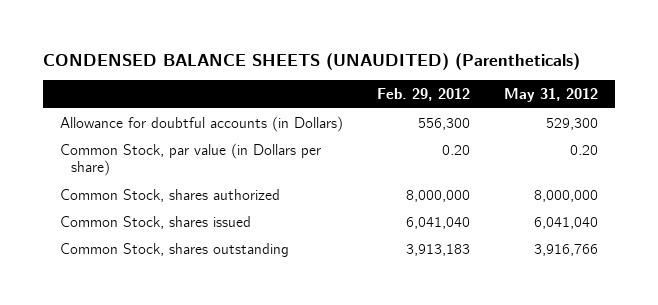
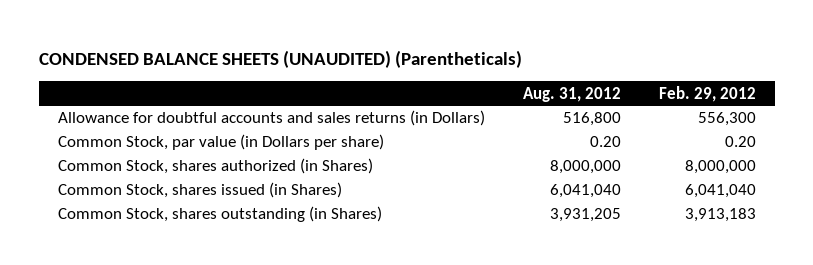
- | Feb. 29, 2012 | May 31, 2012
+ | Aug. 31, 2012 | Feb. 29, 2012
- Allowance for doubtful accounts (in Dollars) | 556,300 | 529,300
+ Allowance for doubtful accounts and sales returns (in Dollars) | 516,800 | 556,300
- Common Stock, shares authorized | 8,000,000 | 8,000,000
- Common Stock, shares issued | 6,041,040 | 6,041,040
- Common Stock, shares outstanding | 3,913,183 | 3,916,766
+ Common Stock, shares authorized (in Shares) | 8,000,000 | 8,000,000
+ Common Stock, shares issued (in Shares) | 6,041,040 | 6,041,040
+ Common Stock, shares outstanding (in Shares) | 3,931,205 | 3,913,183

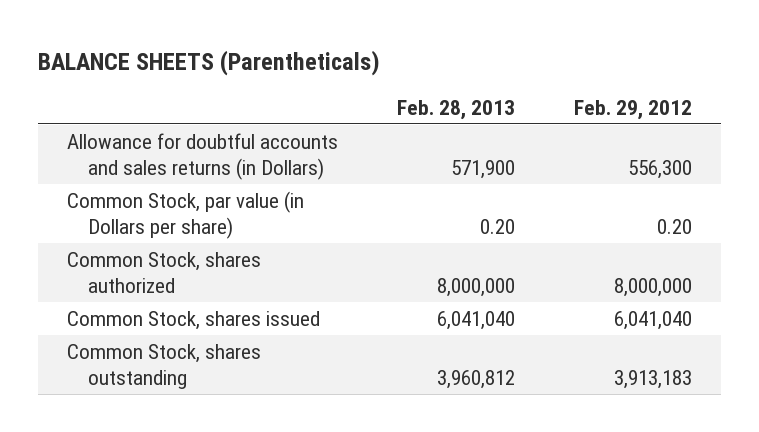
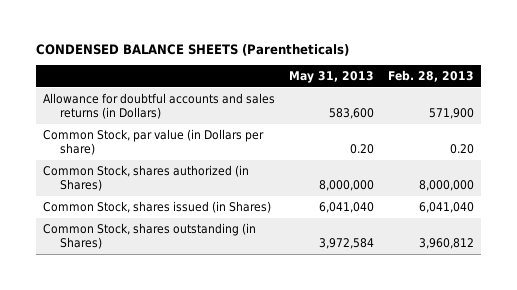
- BALANCE SHEETS (Parentheticals)
+ CONDENSED BALANCE SHEETS (Parentheticals)
- | Feb. 28, 2013 | Feb. 29, 2012
+ | May 31, 2013 | Feb. 28, 2013
- Common Stock, shares authorized | 8,000,000 | 8,000,000
- Common Stock, shares issued | 6,041,040 | 6,041,040
- Common Stock, shares outstanding | 3,960,812 | 3,913,183
+ Common Stock, shares authorized (in Shares) | 8,000,000 | 8,000,000
+ Common Stock, shares issued (in Shares) | 6,041,040 | 6,041,040
+ Common Stock, shares outstanding (in Shares) | 3,972,584 | 3,960,812

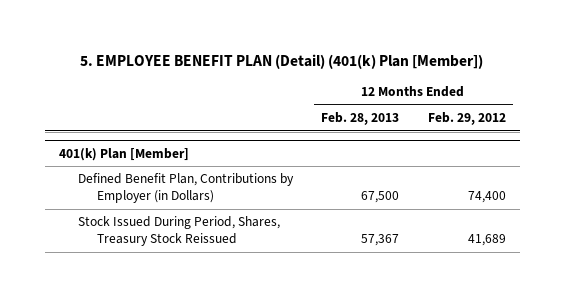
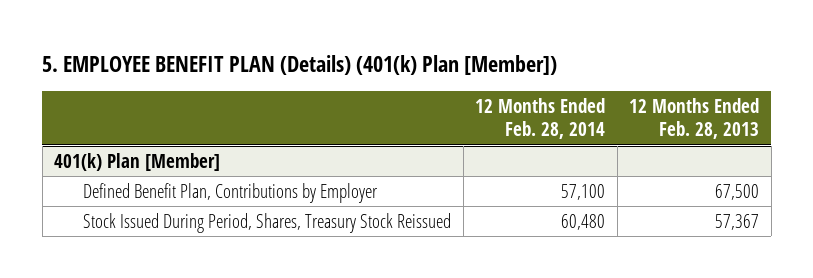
- 5. EMPLOYEE BENEFIT PLAN (Detail) (401(k) Plan [Member])
+ 5. EMPLOYEE BENEFIT PLAN (Details) (401(k) Plan [Member])
- | 12 Months Ended Feb. 28, 2013 | 12 Months Ended Feb. 29, 2012
+ | 12 Months Ended Feb. 28, 2014 | 12 Months Ended Feb. 28, 2013
@ 401(k) Plan [Member]
- Defined Benefit Plan, Contributions by Employer (in Dollars) | 67,500 | 74,400
+ Defined Benefit Plan, Contributions by Employer | 57,100 | 67,500

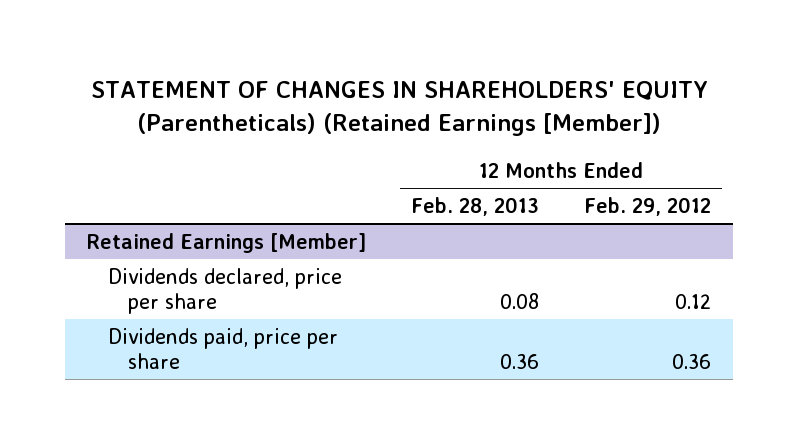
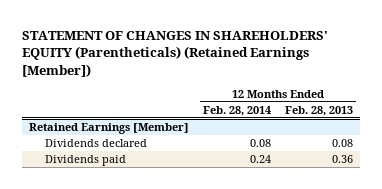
- | 12 Months Ended Feb. 28, 2013 | 12 Months Ended Feb. 29, 2012
+ | 12 Months Ended Feb. 28, 2014 | 12 Months Ended Feb. 28, 2013
@ Retained Earnings [Member]
- Dividends declared, price per share | 0.08 | 0.12
- Dividends paid, price per share | 0.36 | 0.36
+ Dividends declared | 0.08 | 0.08
+ Dividends paid | 0.24 | 0.36

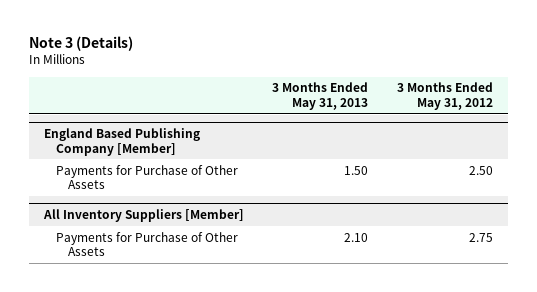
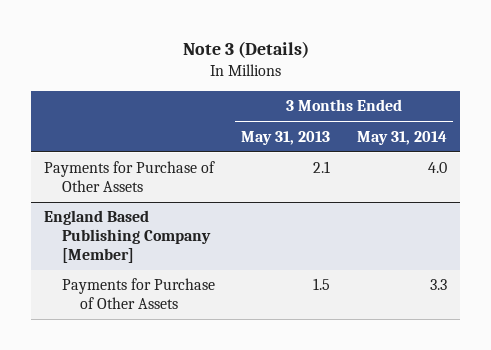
- | 3 Months Ended May 31, 2013 | 3 Months Ended May 31, 2012
+ | 3 Months Ended May 31, 2013 | 3 Months Ended May 31, 2014
+ Payments for Purchase of Other Assets | 2.1 | 4.0
@ England Based Publishing Company [Member]
- Payments for Purchase of Other Assets | 1.50 | 2.50
- All Inventory Suppliers [Member]
- Payments for Purchase of Other Assets | 2.10 | 2.75
@ England Based Publishing Company [Member]
+ Payments for Purchase of Other Assets | 1.5 | 3.3

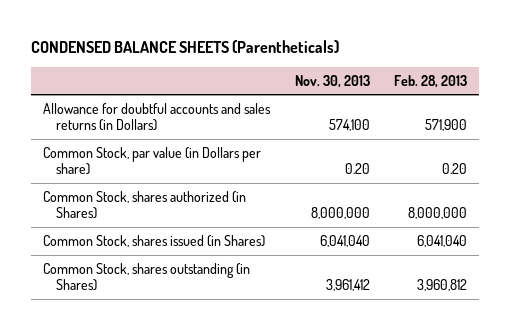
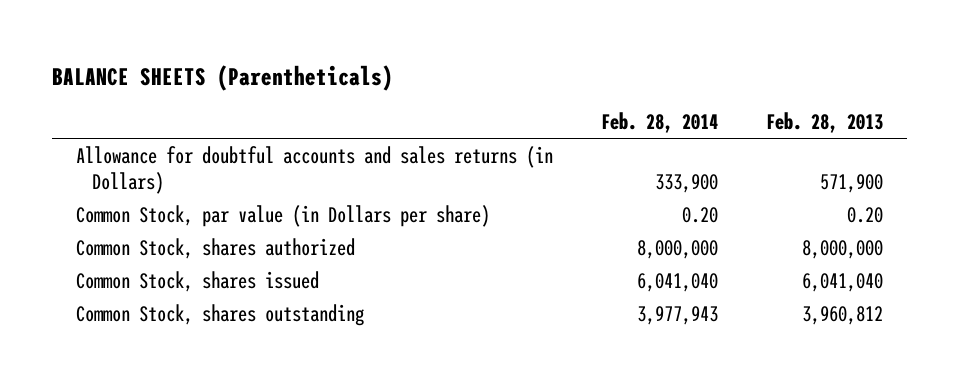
- CONDENSED BALANCE SHEETS (Parentheticals)
+ BALANCE SHEETS (Parentheticals)
- | Nov. 30, 2013 | Feb. 28, 2013
+ | Feb. 28, 2014 | Feb. 28, 2013
- Common Stock, shares authorized (in Shares) | 8,000,000 | 8,000,000
- Common Stock, shares issued (in Shares) | 6,041,040 | 6,041,040
- Common Stock, shares outstanding (in Shares) | 3,961,412 | 3,960,812
+ Common Stock, shares authorized | 8,000,000 | 8,000,000
+ Common Stock, shares issued | 6,041,040 | 6,041,040
+ Common Stock, shares outstanding | 3,977,943 | 3,960,812

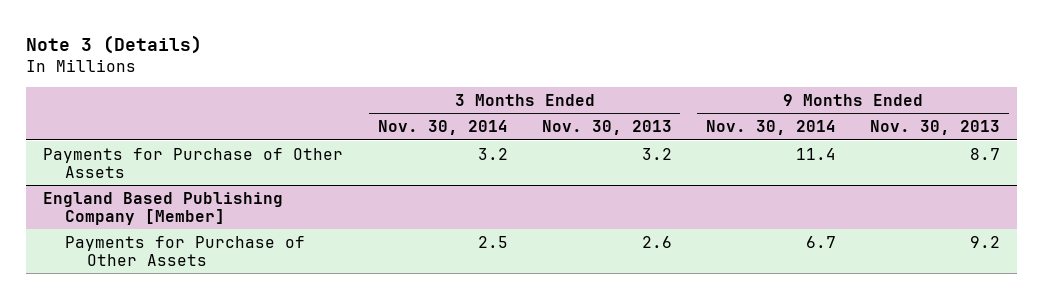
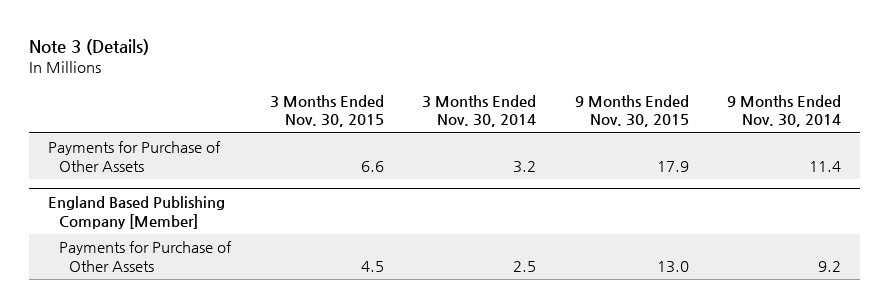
- | 3 Months Ended Nov. 30, 2014 | 3 Months Ended Nov. 30, 2013 | 9 Months Ended Nov. 30, 2014 | 9 Months Ended Nov. 30, 2013
+ | 3 Months Ended Nov. 30, 2015 | 3 Months Ended Nov. 30, 2014 | 9 Months Ended Nov. 30, 2015 | 9 Months Ended Nov. 30, 2014
@ England Based Publishing Company [Member]
- Payments for Purchase of Other Assets | 2.5 | 2.6 | 6.7 | 9.2
+ Payments for Purchase of Other Assets | 4.5 | 2.5 | 13.0 | 9.2

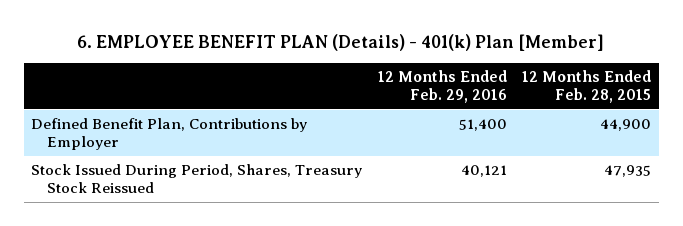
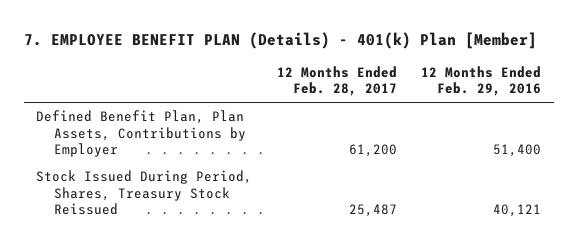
- 6. EMPLOYEE BENEFIT PLAN (Details) - 401(k) Plan [Member]
+ 7. EMPLOYEE BENEFIT PLAN (Details) - 401(k) Plan [Member]
- | 12 Months Ended Feb. 29, 2016 | 12 Months Ended Feb. 28, 2015
+ | 12 Months Ended Feb. 28, 2017 | 12 Months Ended Feb. 29, 2016
- Defined Benefit Plan, Contributions by Employer | 51,400 | 44,900
+ Defined Benefit Plan, Plan Assets, Contributions by Employer | 61,200 | 51,400

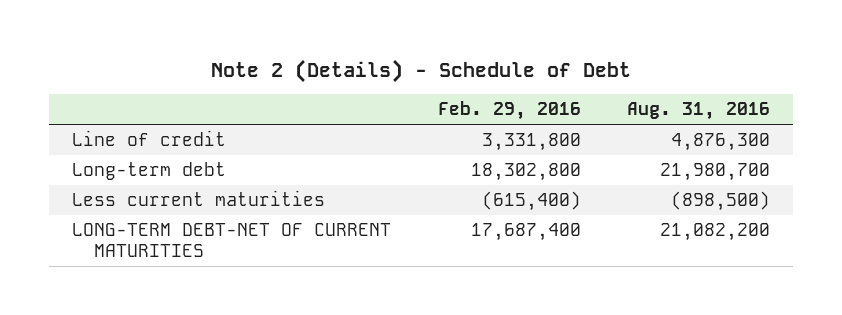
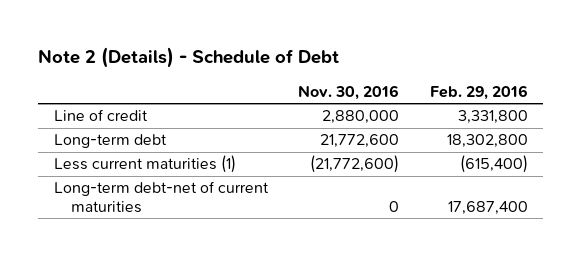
- | Feb. 29, 2016 | Aug. 31, 2016
+ | Nov. 30, 2016 | Feb. 29, 2016
- Less current maturities | (615,400) | (898,500)
- LONG-TERM DEBT-NET OF CURRENT MATURITIES | 17,687,400 | 21,082,200
+ Less current maturities (1) | (21,772,600) | (615,400)
+ Long-term debt-net of current maturities | 0 | 17,687,400

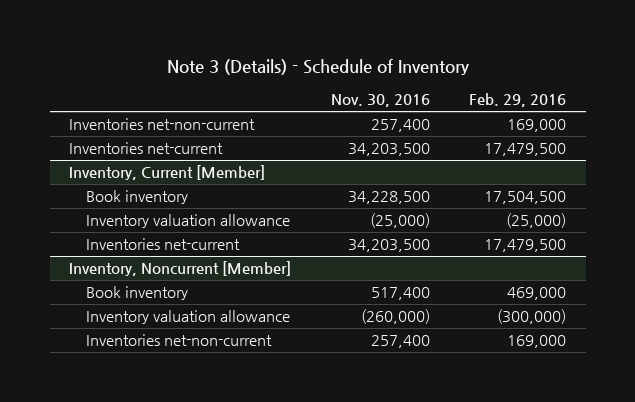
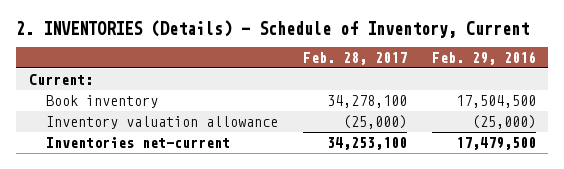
- Note 3 (Details) - Schedule of Inventory
+ 2. INVENTORIES (Details) - Schedule of Inventory, Current
- | Nov. 30, 2016 | Feb. 29, 2016
+ | Feb. 28, 2017 | Feb. 29, 2016
- Inventories net-non-current | 257,400 | 169,000
- Inventories net-current | 34,203,500 | 17,479,500
- Inventory, Current [Member]
+ Current:
- Inventory, Noncurrent [Member]
- Book inventory | 517,400 | 469,000
- Inventory valuation allowance | (260,000) | (300,000)
- Inventories net-non-current | 257,400 | 169,000

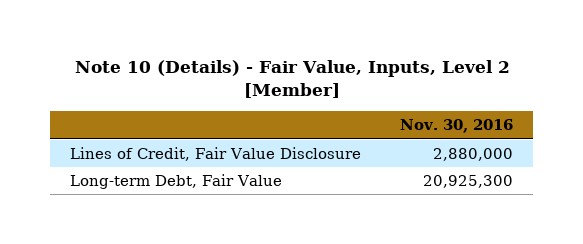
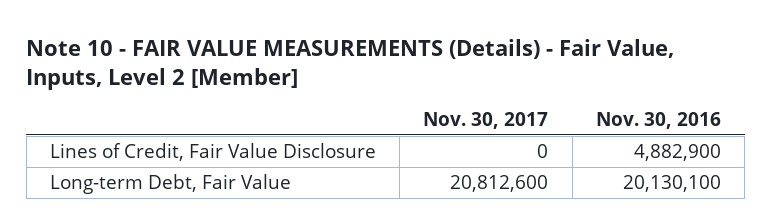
- Note 10 (Details) - Fair Value, Inputs, Level 2 [Member]
+ Note 10 - FAIR VALUE MEASUREMENTS (Details) - Fair Value, Inputs, Level 2 [Member]
- | Nov. 30, 2016
+ | Nov. 30, 2017 | Nov. 30, 2016
- Lines of Credit, Fair Value Disclosure | 2,880,000
- Long-term Debt, Fair Value | 20,925,300
+ Lines of Credit, Fair Value Disclosure | 0 | 4,882,900
+ Long-term Debt, Fair Value | 20,812,600 | 20,130,100

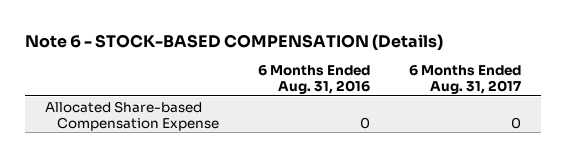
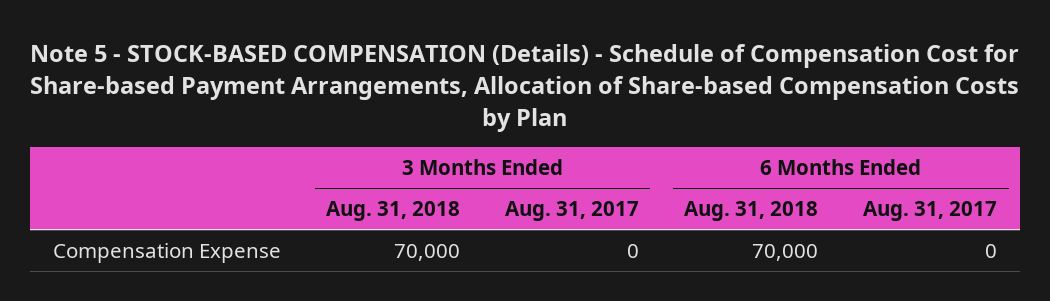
- Note 6 - STOCK-BASED COMPENSATION (Details)
+ Note 5 - STOCK-BASED COMPENSATION (Details) - Schedule of Compensation Cost for Share-based Payment Arrangements, Allocation of Share-based Compensation Costs by Plan
- | 6 Months Ended Aug. 31, 2016 | 6 Months Ended Aug. 31, 2017
+ | 3 Months Ended Aug. 31, 2018 | 3 Months Ended Aug. 31, 2017 | 6 Months Ended Aug. 31, 2018 | 6 Months Ended Aug. 31, 2017
- Allocated Share-based Compensation Expense | 0 | 0
+ Compensation Expense | 70,000 | 0 | 70,000 | 0

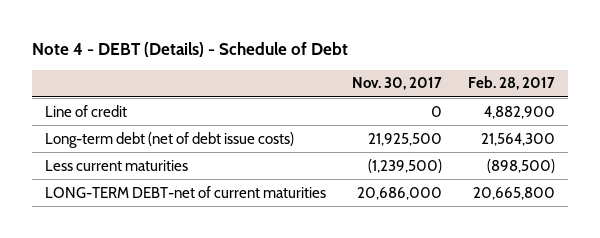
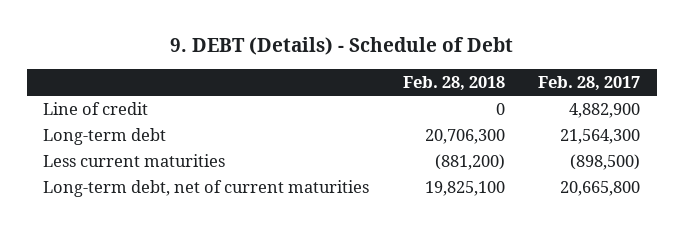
- Note 4 - DEBT (Details) - Schedule of Debt
+ 9. DEBT (Details) - Schedule of Debt
- | Nov. 30, 2017 | Feb. 28, 2017
+ | Feb. 28, 2018 | Feb. 28, 2017
- Long-term debt (net of debt issue costs) | 21,925,500 | 21,564,300
+ Long-term debt | 20,706,300 | 21,564,300
- LONG-TERM DEBT-net of current maturities | 20,686,000 | 20,665,800
+ Long-term debt, net of current maturities | 19,825,100 | 20,665,800

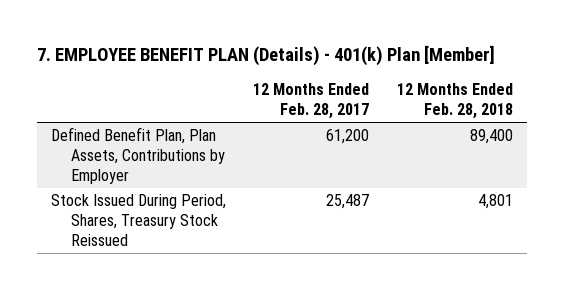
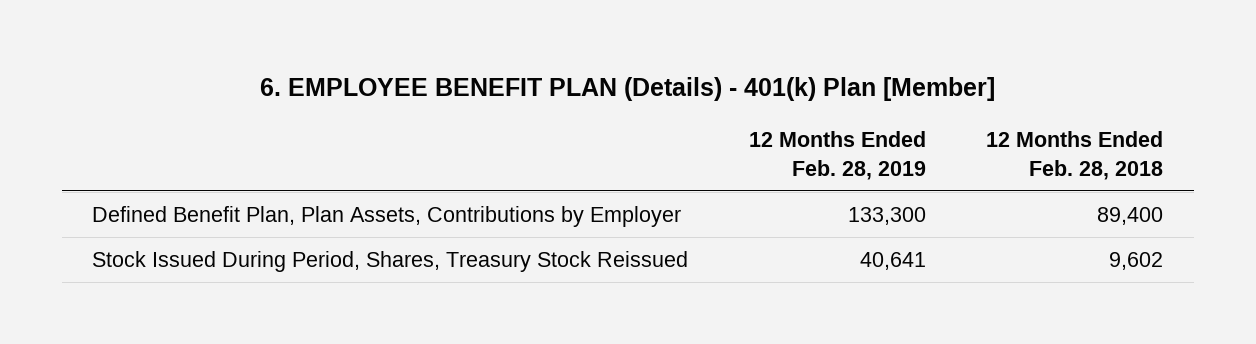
- 7. EMPLOYEE BENEFIT PLAN (Details) - 401(k) Plan [Member]
+ 6. EMPLOYEE BENEFIT PLAN (Details) - 401(k) Plan [Member]
- | 12 Months Ended Feb. 28, 2017 | 12 Months Ended Feb. 28, 2018
+ | 12 Months Ended Feb. 28, 2019 | 12 Months Ended Feb. 28, 2018
- Stock Issued During Period, Shares, Treasury Stock Reissued | 25,487 | 4,801
+ Stock Issued During Period, Shares, Treasury Stock Reissued | 40,641 | 9,602

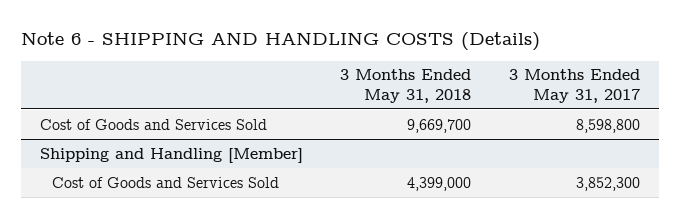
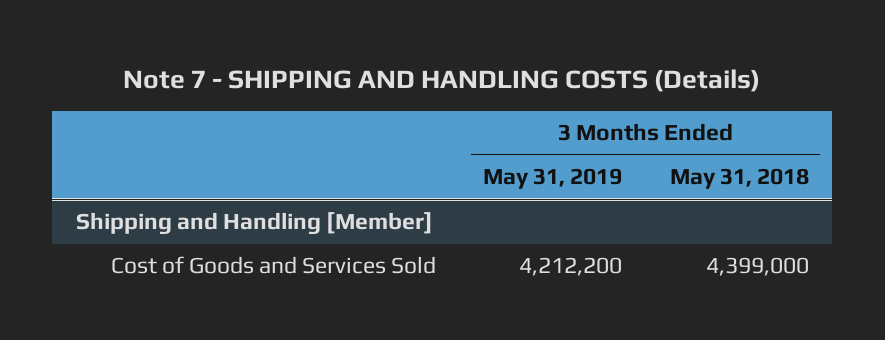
- Note 6 - SHIPPING AND HANDLING COSTS (Details)
+ Note 7 - SHIPPING AND HANDLING COSTS (Details)
- | 3 Months Ended May 31, 2018 | 3 Months Ended May 31, 2017
+ | 3 Months Ended May 31, 2019 | 3 Months Ended May 31, 2018
- Cost of Goods and Services Sold | 9,669,700 | 8,598,800

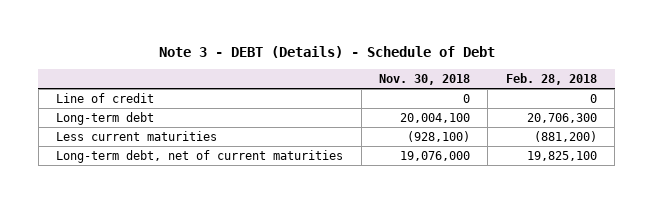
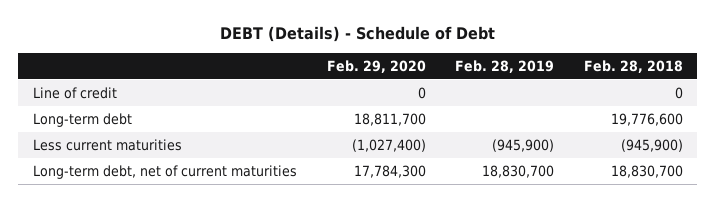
- Note 3 - DEBT (Details) - Schedule of Debt
+ DEBT (Details) - Schedule of Debt
- | Nov. 30, 2018 | Feb. 28, 2018
+ | Feb. 29, 2020 | Feb. 28, 2019 | Feb. 28, 2018
- Long-term debt | 20,004,100 | 20,706,300
- Less current maturities | (928,100) | (881,200)
- Long-term debt, net of current maturities | 19,076,000 | 19,825,100
+ Long-term debt | 18,811,700 | | 19,776,600
+ Less current maturities | (1,027,400) | (945,900) | (945,900)
+ Long-term debt, net of current maturities | 17,784,300 | 18,830,700 | 18,830,700

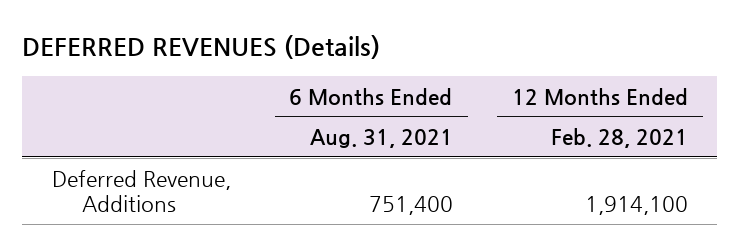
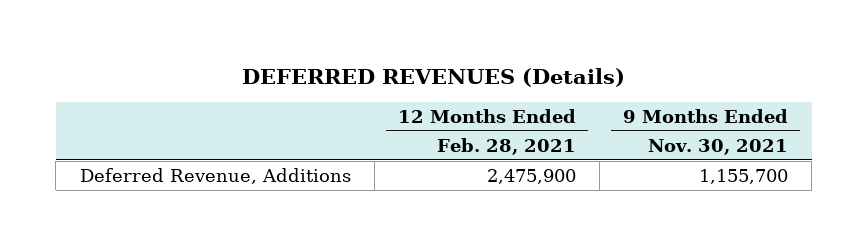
- | 6 Months Ended Aug. 31, 2021 | 12 Months Ended Feb. 28, 2021
+ | 12 Months Ended Feb. 28, 2021 | 9 Months Ended Nov. 30, 2021
- Deferred Revenue, Additions | 751,400 | 1,914,100
+ Deferred Revenue, Additions | 2,475,900 | 1,155,700

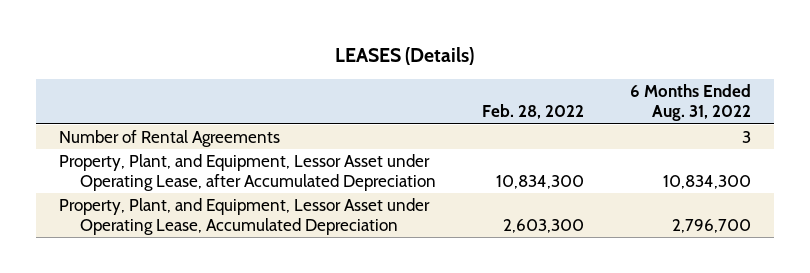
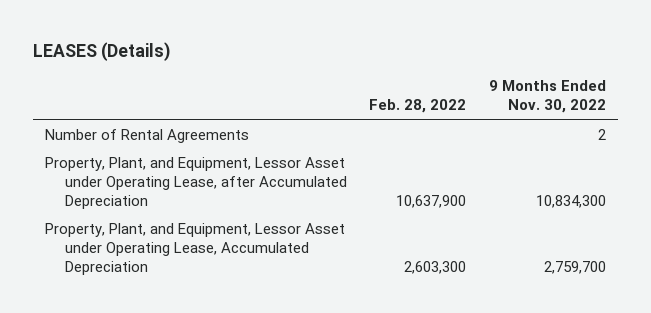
- | Feb. 28, 2022 | 6 Months Ended Aug. 31, 2022
+ | Feb. 28, 2022 | 9 Months Ended Nov. 30, 2022
- Property, Plant, and Equipment, Lessor Asset under Operating Lease, after Accumulated Depreciation | 10,834,300 | 10,834,300
+ Property, Plant, and Equipment, Lessor Asset under Operating Lease, after Accumulated Depreciation | 10,637,900 | 10,834,300

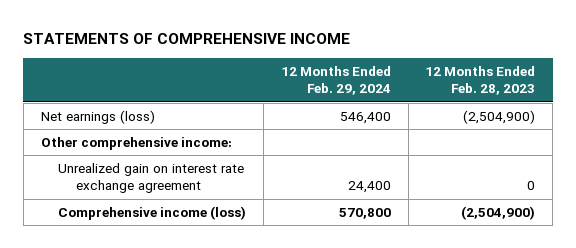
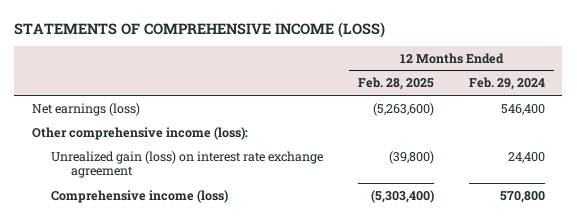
- STATEMENTS OF COMPREHENSIVE INCOME
+ STATEMENTS OF COMPREHENSIVE INCOME (LOSS)
- | 12 Months Ended Feb. 29, 2024 | 12 Months Ended Feb. 28, 2023
+ | 12 Months Ended Feb. 28, 2025 | 12 Months Ended Feb. 29, 2024
- Other comprehensive income:
- Unrealized gain on interest rate exchange agreement | 24,400 | 0
+ Other comprehensive income (loss):
+ Unrealized gain (loss) on interest rate exchange agreement | (39,800) | 24,400

